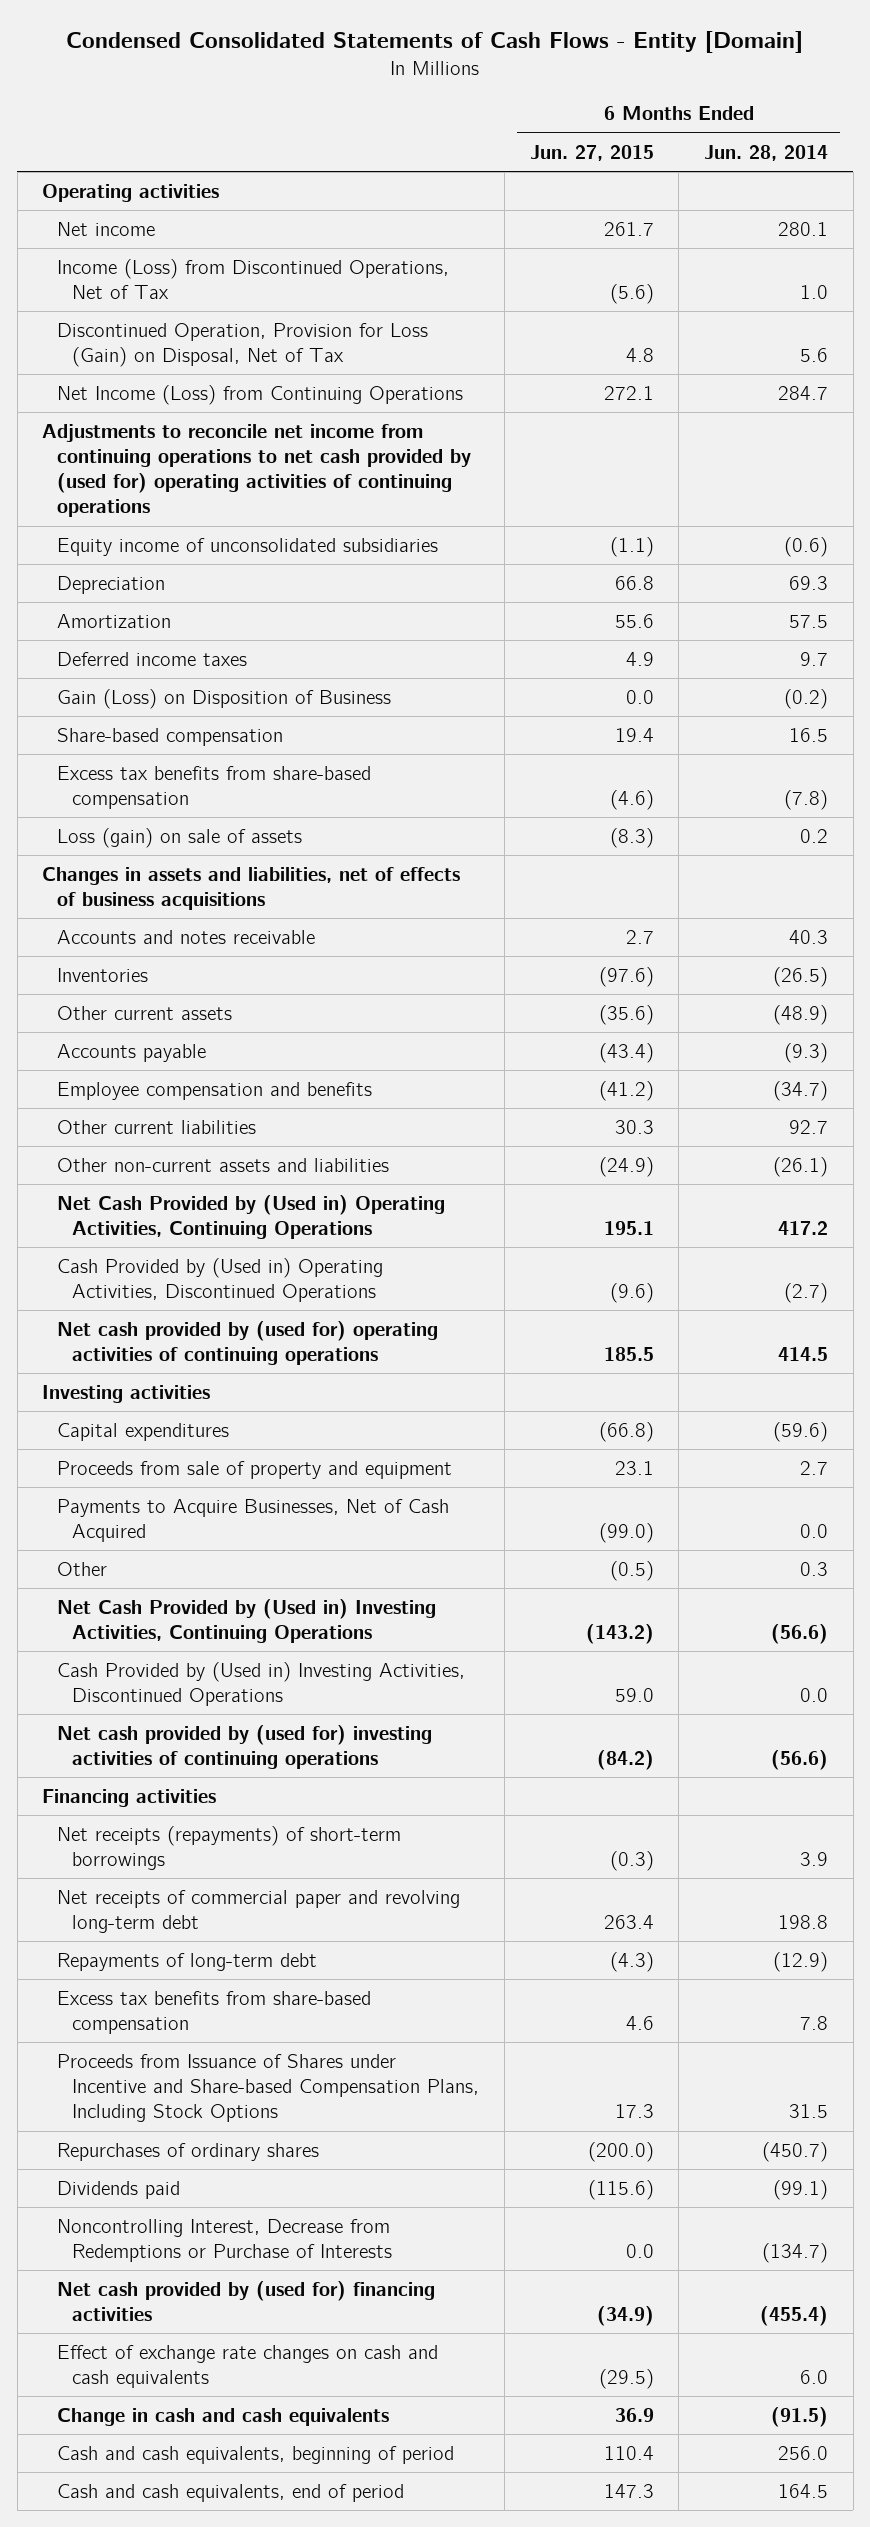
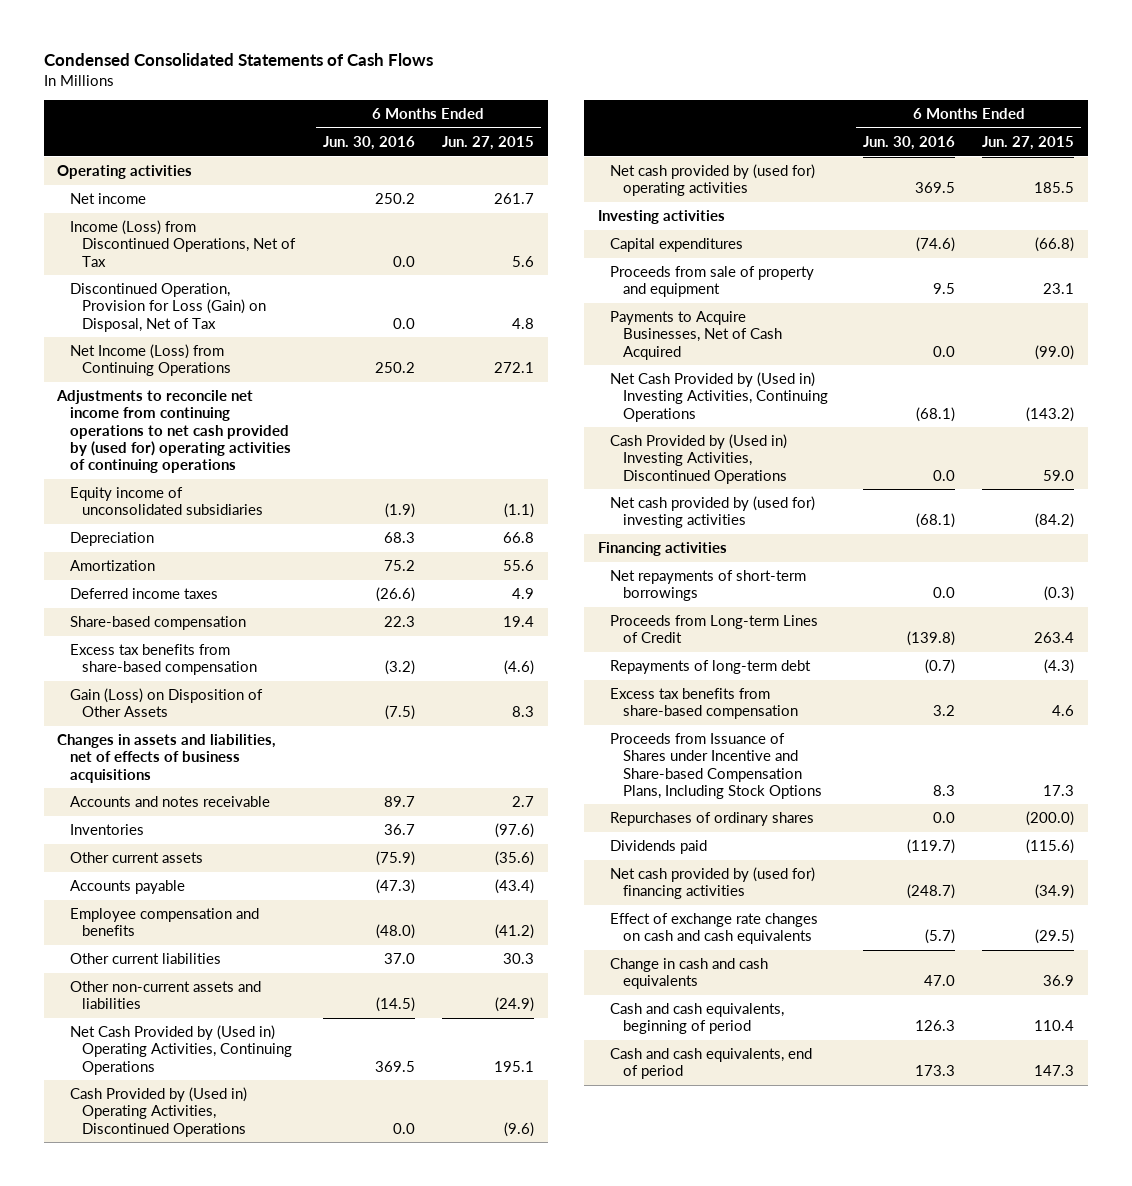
- Condensed Consolidated Statements of Cash Flows - Entity [Domain]
+ Condensed Consolidated Statements of Cash Flows
- | 6 Months Ended Jun. 27, 2015 | 6 Months Ended Jun. 28, 2014
+ | 6 Months Ended Jun. 30, 2016 | 6 Months Ended Jun. 27, 2015
- Income (Loss) from Discontinued Operations, Net of Tax | (5.6) | 1.0
+ Income (Loss) from Discontinued Operations, Net of Tax | 0.0 | 5.6
- Gain (Loss) on Disposition of Business | 0.0 | (0.2)
- Loss (gain) on sale of assets | (8.3) | 0.2
+ Gain (Loss) on Disposition of Other Assets | (7.5) | 8.3
- Net cash provided by (used for) operating activities of continuing operations | 185.5 | 414.5
+ Net cash provided by (used for) operating activities | 369.5 | 185.5
- Other | (0.5) | 0.3
- Net cash provided by (used for) investing activities of continuing operations | (84.2) | (56.6)
+ Net cash provided by (used for) investing activities | (68.1) | (84.2)
- Net receipts (repayments) of short-term borrowings | (0.3) | 3.9
- Net receipts of commercial paper and revolving long-term debt | 263.4 | 198.8
+ Net repayments of short-term borrowings | 0.0 | (0.3)
+ Proceeds from Long-term Lines of Credit | (139.8) | 263.4
- Noncontrolling Interest, Decrease from Redemptions or Purchase of Interests | 0.0 | (134.7)

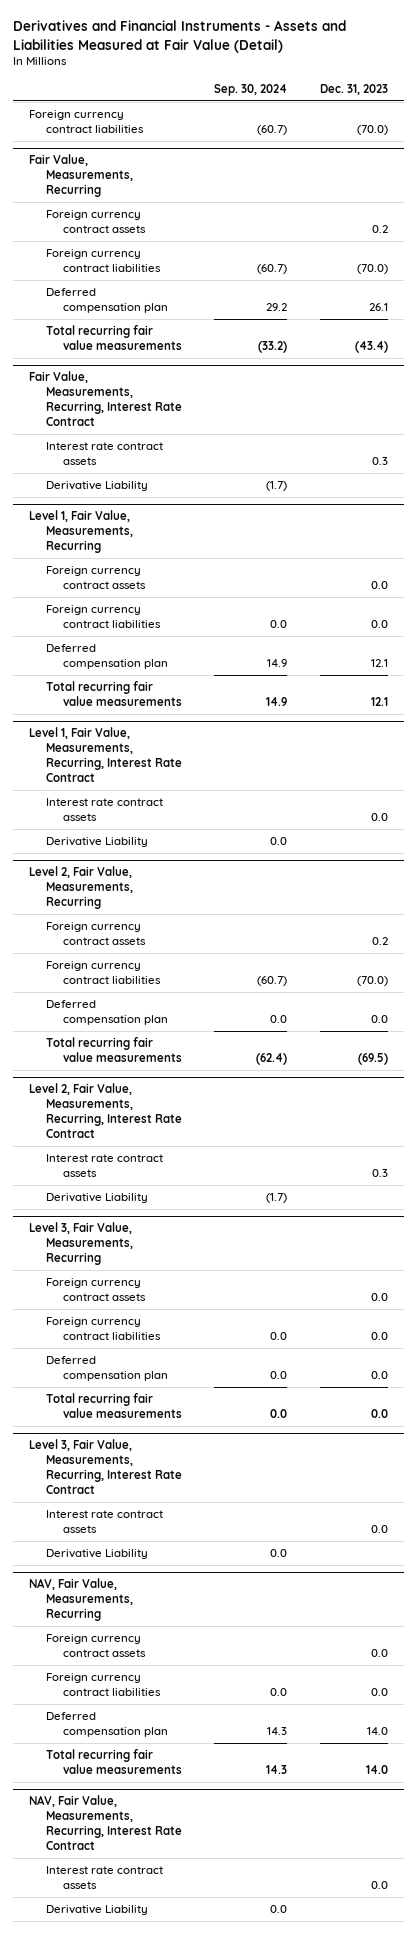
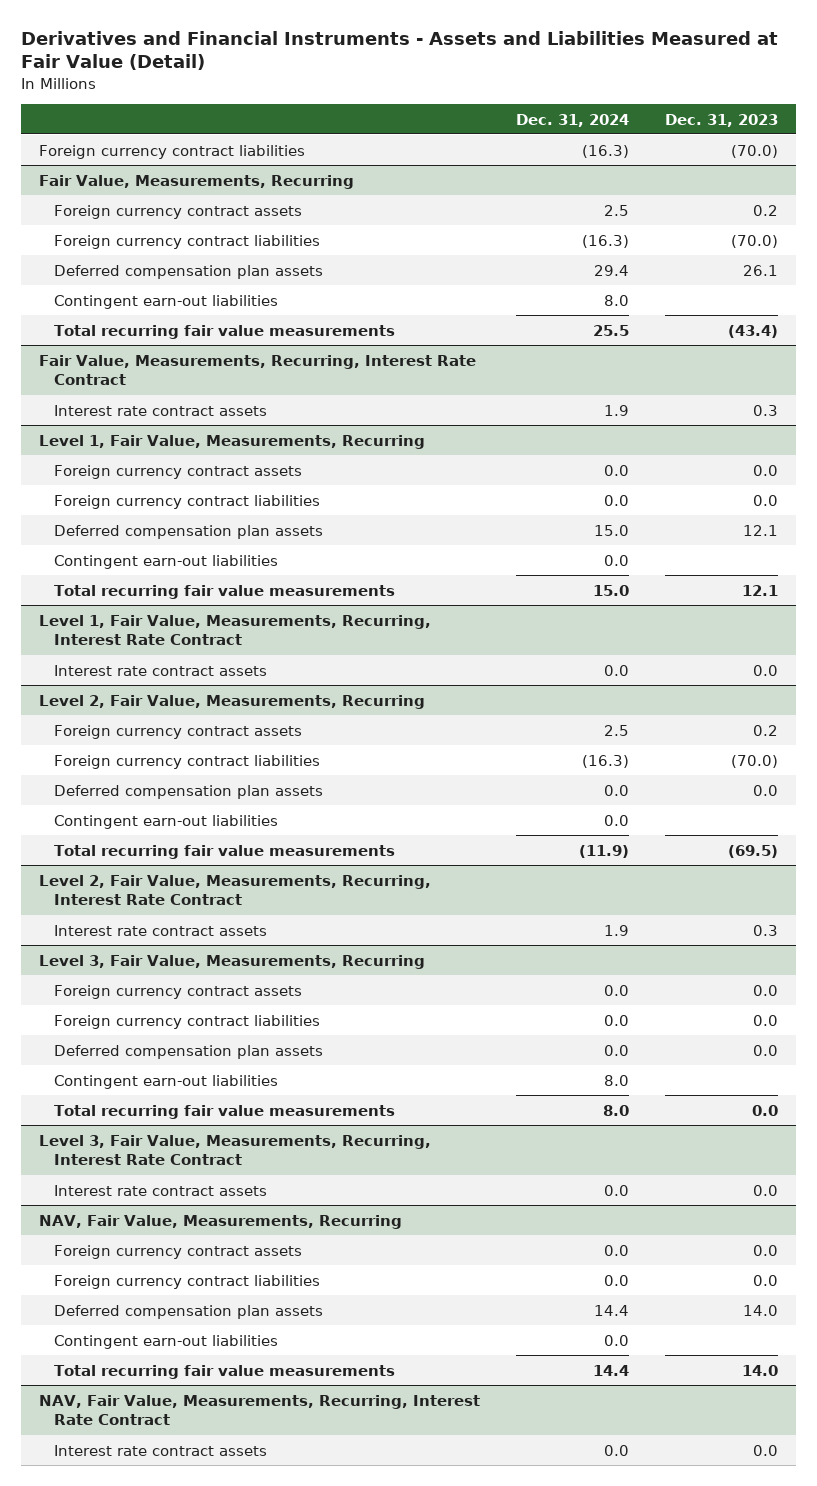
- | Sep. 30, 2024 | Dec. 31, 2023
+ | Dec. 31, 2024 | Dec. 31, 2023
@ Fair Value, Measurements, Recurring
- Deferred compensation plan | 29.2 | 26.1
+ Deferred compensation plan assets | 29.4 | 26.1
+ Contingent earn-out liabilities | 8.0 |
@ Fair Value, Measurements, Recurring, Interest Rate Contract
- Derivative Liability | (1.7) |
@ Level 1, Fair Value, Measurements, Recurring
- Deferred compensation plan | 14.9 | 12.1
+ Deferred compensation plan assets | 15.0 | 12.1
+ Contingent earn-out liabilities | 0.0 |
@ Level 1, Fair Value, Measurements, Recurring, Interest Rate Contract
- Derivative Liability | 0.0 |
@ Level 2, Fair Value, Measurements, Recurring
- Deferred compensation plan | 0.0 | 0.0
+ Deferred compensation plan assets | 0.0 | 0.0
+ Contingent earn-out liabilities | 0.0 |
@ Level 2, Fair Value, Measurements, Recurring, Interest Rate Contract
- Derivative Liability | (1.7) |
@ Level 3, Fair Value, Measurements, Recurring
- Deferred compensation plan | 0.0 | 0.0
+ Deferred compensation plan assets | 0.0 | 0.0
+ Contingent earn-out liabilities | 8.0 |
@ Level 3, Fair Value, Measurements, Recurring, Interest Rate Contract
- Derivative Liability | 0.0 |
@ NAV, Fair Value, Measurements, Recurring
- Deferred compensation plan | 14.3 | 14.0
+ Deferred compensation plan assets | 14.4 | 14.0
+ Contingent earn-out liabilities | 0.0 |
@ NAV, Fair Value, Measurements, Recurring, Interest Rate Contract
- Derivative Liability | 0.0 |

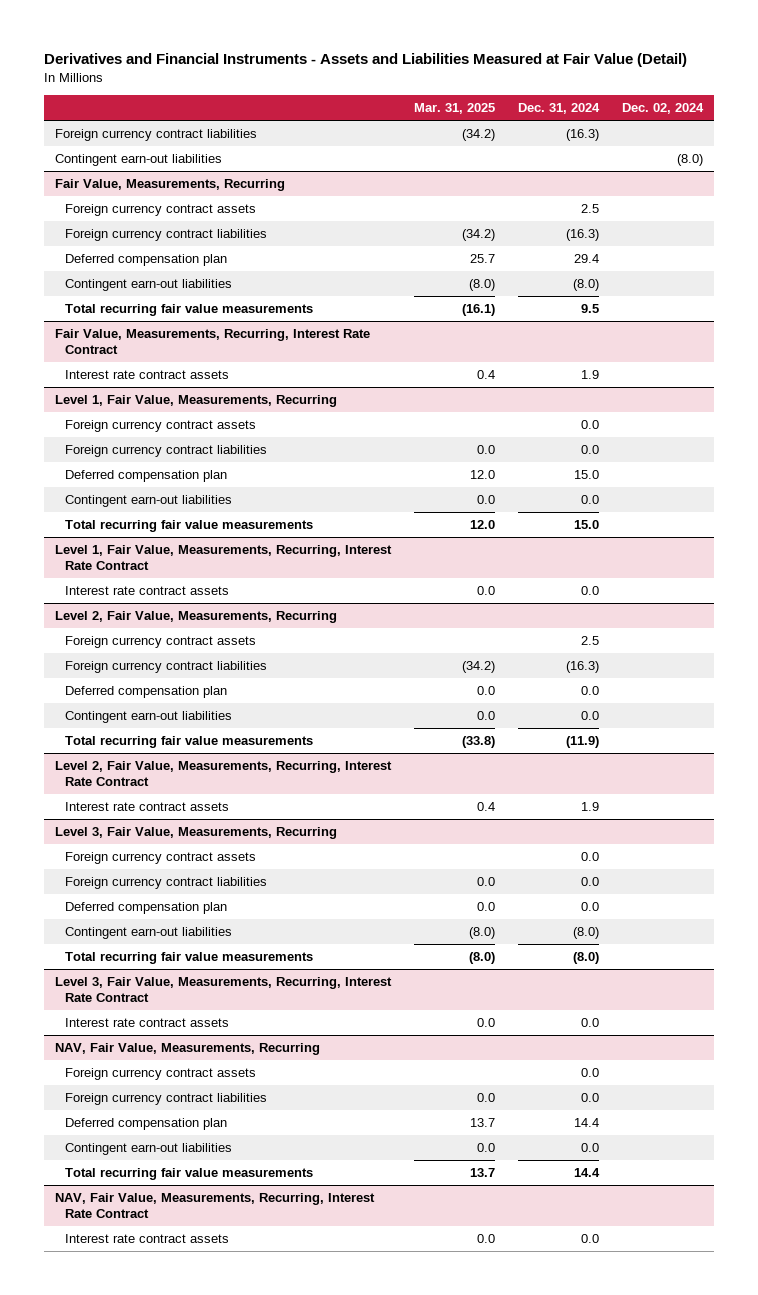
- | Dec. 31, 2024 | Dec. 31, 2023
+ | Mar. 31, 2025 | Dec. 31, 2024 | Dec. 02, 2024
+ Contingent earn-out liabilities | | | (8.0)
@ Fair Value, Measurements, Recurring
- Deferred compensation plan assets | 29.4 | 26.1
- Contingent earn-out liabilities | 8.0 |
- Total recurring fair value measurements | 25.5 | (43.4)
+ Deferred compensation plan | 25.7 | 29.4 |
+ Contingent earn-out liabilities | (8.0) | (8.0) |
+ Total recurring fair value measurements | (16.1) | 9.5 |
@ Level 1, Fair Value, Measurements, Recurring
- Deferred compensation plan assets | 15.0 | 12.1
+ Deferred compensation plan | 12.0 | 15.0 |
@ Level 2, Fair Value, Measurements, Recurring
- Deferred compensation plan assets | 0.0 | 0.0
+ Deferred compensation plan | 0.0 | 0.0 |
@ Level 3, Fair Value, Measurements, Recurring
- Deferred compensation plan assets | 0.0 | 0.0
- Contingent earn-out liabilities | 8.0 |
- Total recurring fair value measurements | 8.0 | 0.0
+ Deferred compensation plan | 0.0 | 0.0 |
+ Contingent earn-out liabilities | (8.0) | (8.0) |
+ Total recurring fair value measurements | (8.0) | (8.0) |
@ NAV, Fair Value, Measurements, Recurring
- Deferred compensation plan assets | 14.4 | 14.0
+ Deferred compensation plan | 13.7 | 14.4 |

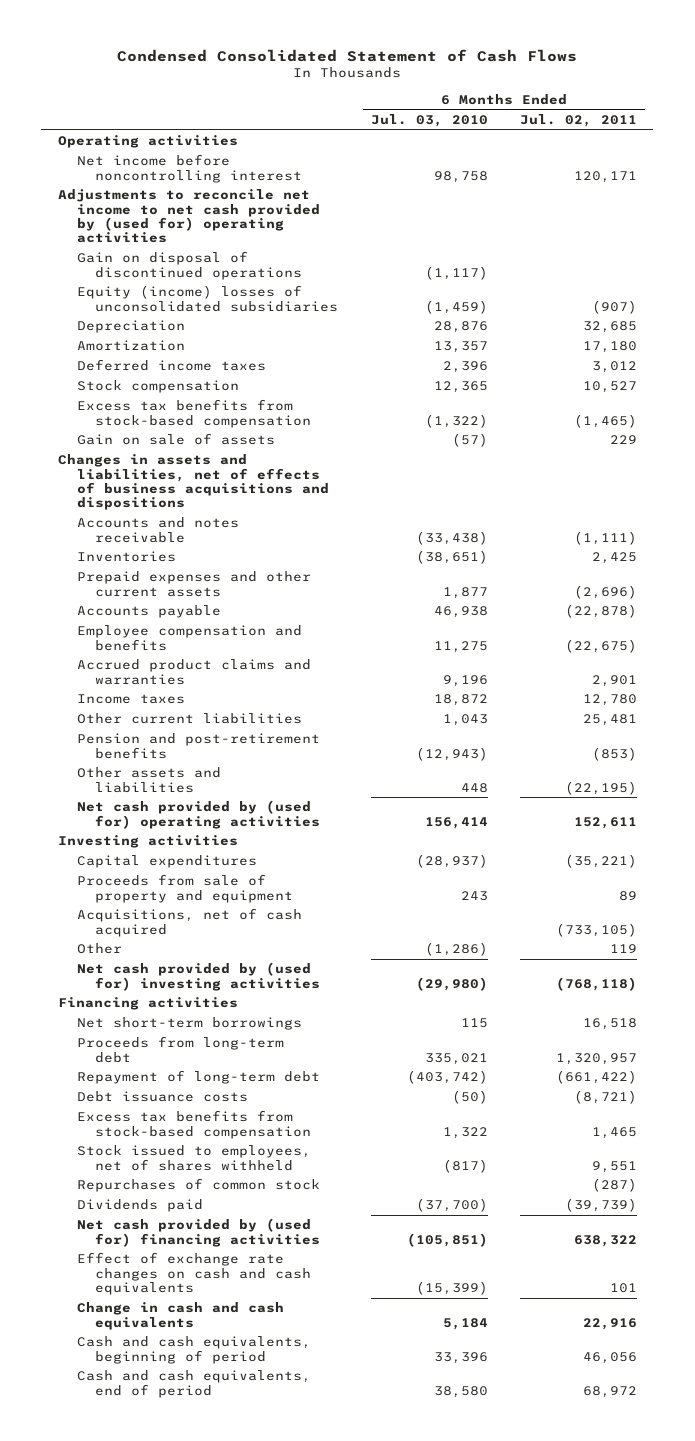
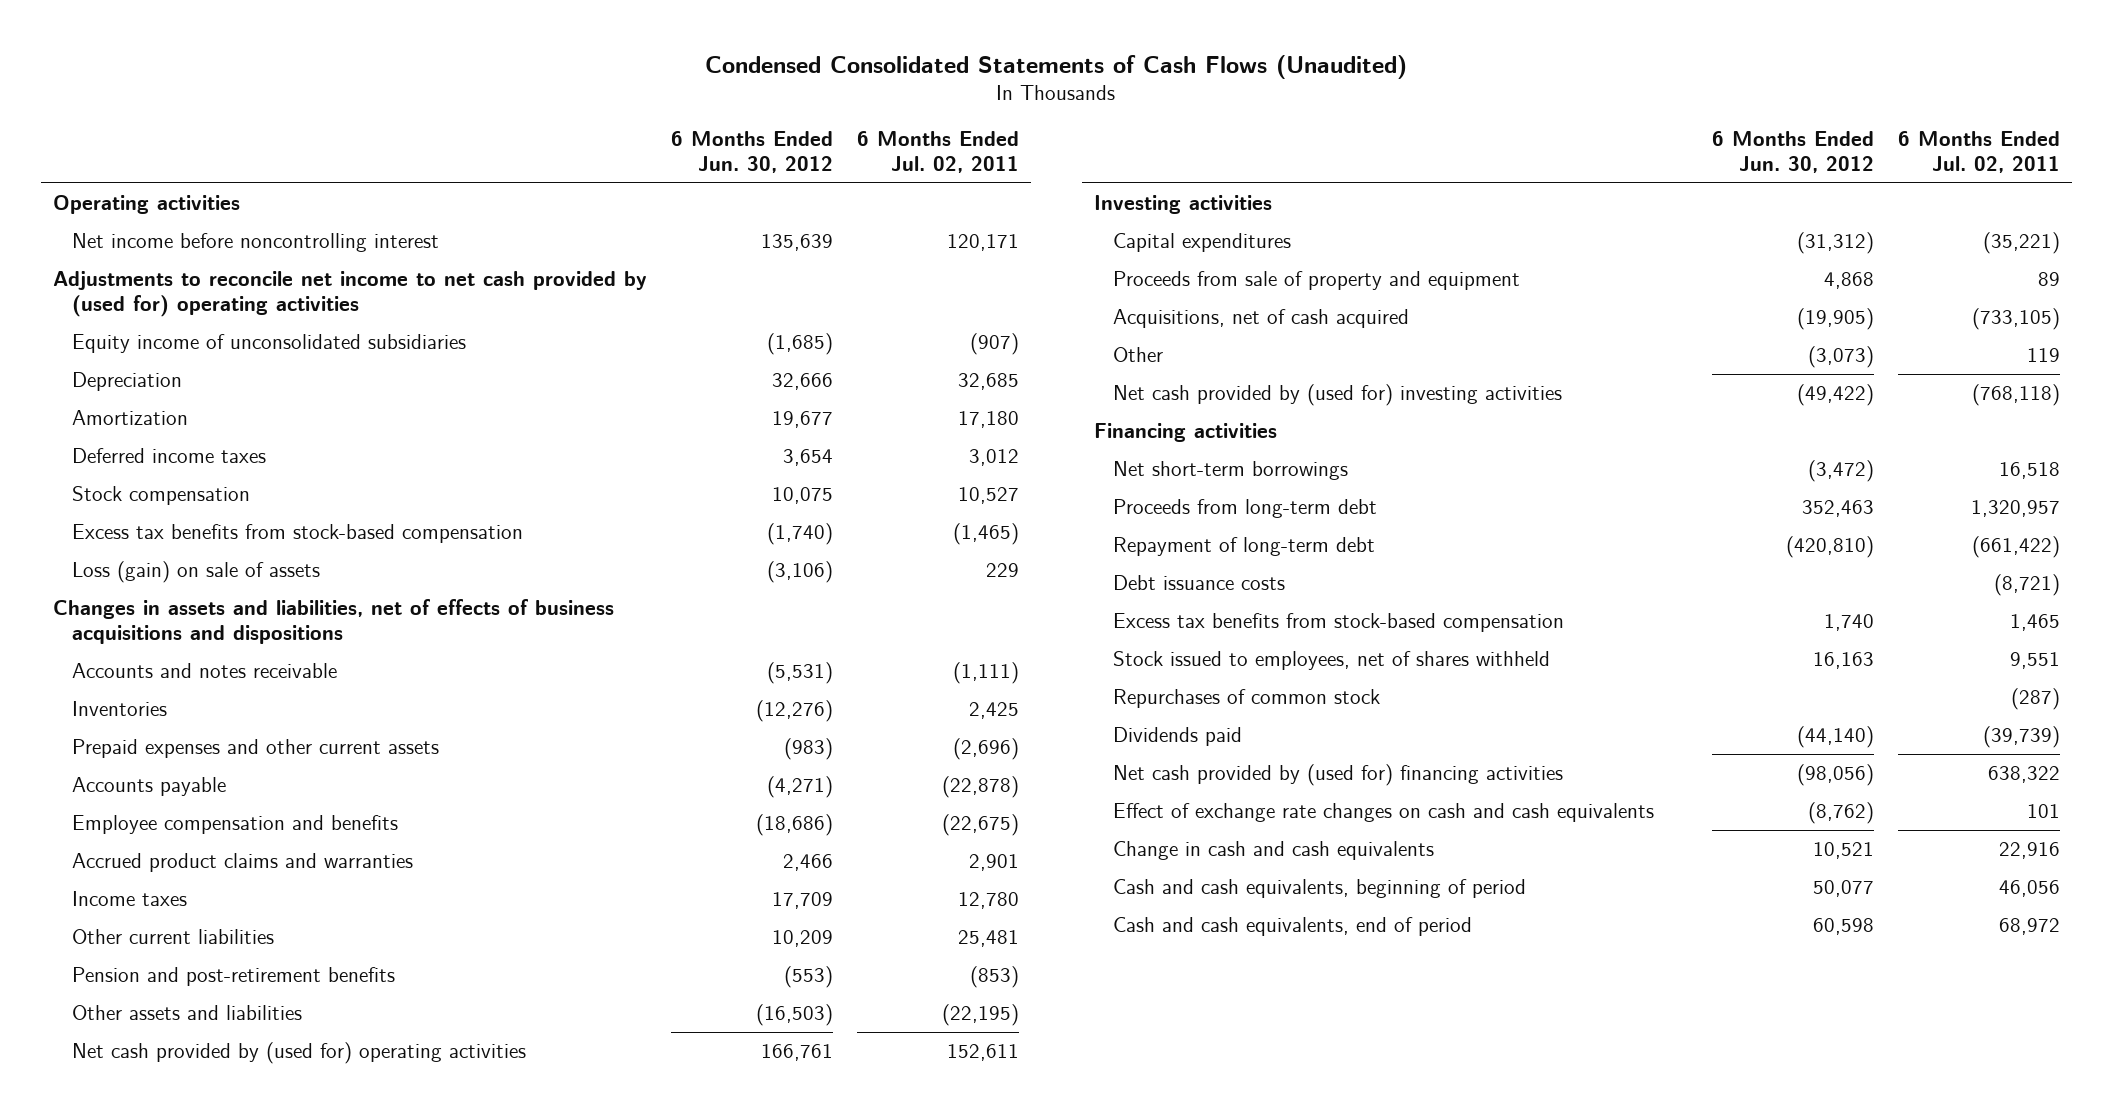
- Condensed Consolidated Statement of Cash Flows
+ Condensed Consolidated Statements of Cash Flows (Unaudited)
- | 6 Months Ended Jul. 03, 2010 | 6 Months Ended Jul. 02, 2011
+ | 6 Months Ended Jun. 30, 2012 | 6 Months Ended Jul. 02, 2011
- Gain on disposal of discontinued operations | (1,117) |
- Equity (income) losses of unconsolidated subsidiaries | (1,459) | (907)
+ Equity income of unconsolidated subsidiaries | (1,685) | (907)
- Gain on sale of assets | (57) | 229
+ Loss (gain) on sale of assets | (3,106) | 229

